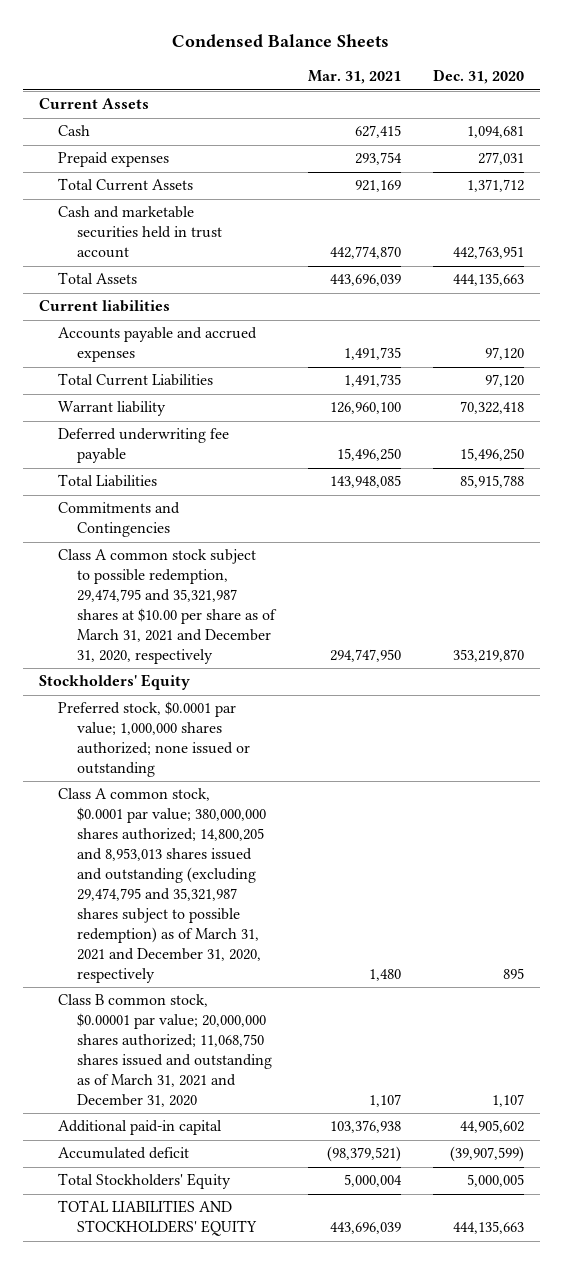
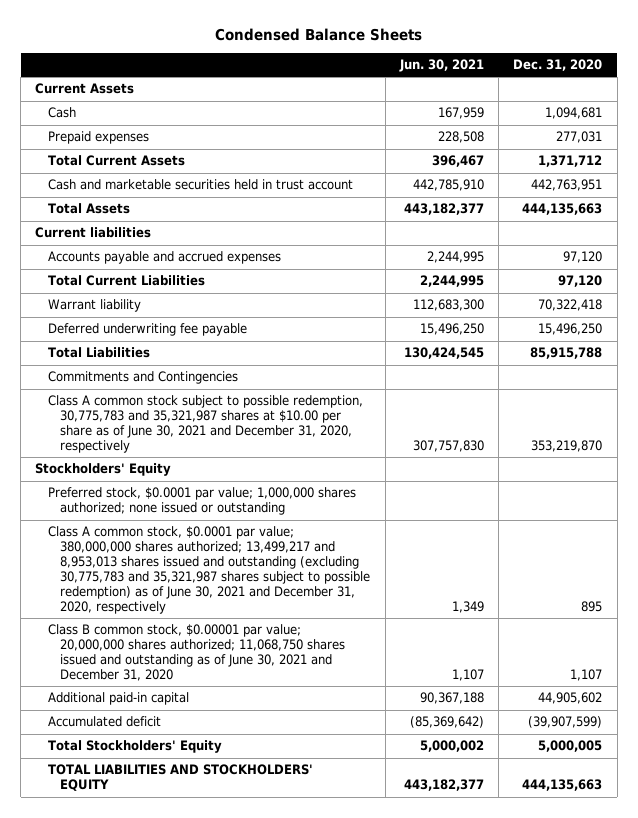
- | Mar. 31, 2021 | Dec. 31, 2020
+ | Jun. 30, 2021 | Dec. 31, 2020
- Class A common stock subject to possible redemption, 29,474,795 and 35,321,987 shares at $10.00 per share as of March 31, 2021 and December 31, 2020, respectively | 294,747,950 | 353,219,870
+ Class A common stock subject to possible redemption, 30,775,783 and 35,321,987 shares at $10.00 per share as of June 30, 2021 and December 31, 2020, respectively | 307,757,830 | 353,219,870
- Class A common stock, $0.0001 par value; 380,000,000 shares authorized; 14,800,205 and 8,953,013 shares issued and outstanding (excluding 29,474,795 and 35,321,987 shares subject to possible redemption) as of March 31, 2021 and December 31, 2020, respectively | 1,480 | 895
- Class B common stock, $0.00001 par value; 20,000,000 shares authorized; 11,068,750 shares issued and outstanding as of March 31, 2021 and December 31, 2020 | 1,107 | 1,107
+ Class A common stock, $0.0001 par value; 380,000,000 shares authorized; 13,499,217 and 8,953,013 shares issued and outstanding (excluding 30,775,783 and 35,321,987 shares subject to possible redemption) as of June 30, 2021 and December 31, 2020, respectively | 1,349 | 895
+ Class B common stock, $0.00001 par value; 20,000,000 shares authorized; 11,068,750 shares issued and outstanding as of June 30, 2021 and December 31, 2020 | 1,107 | 1,107

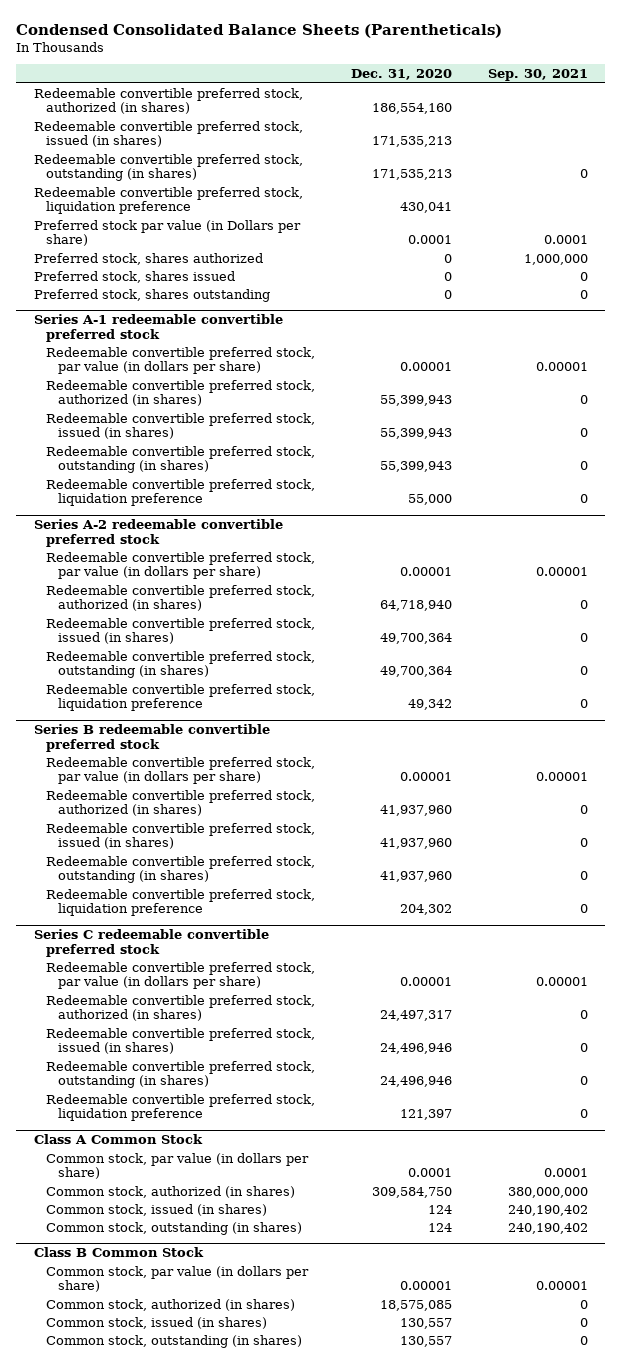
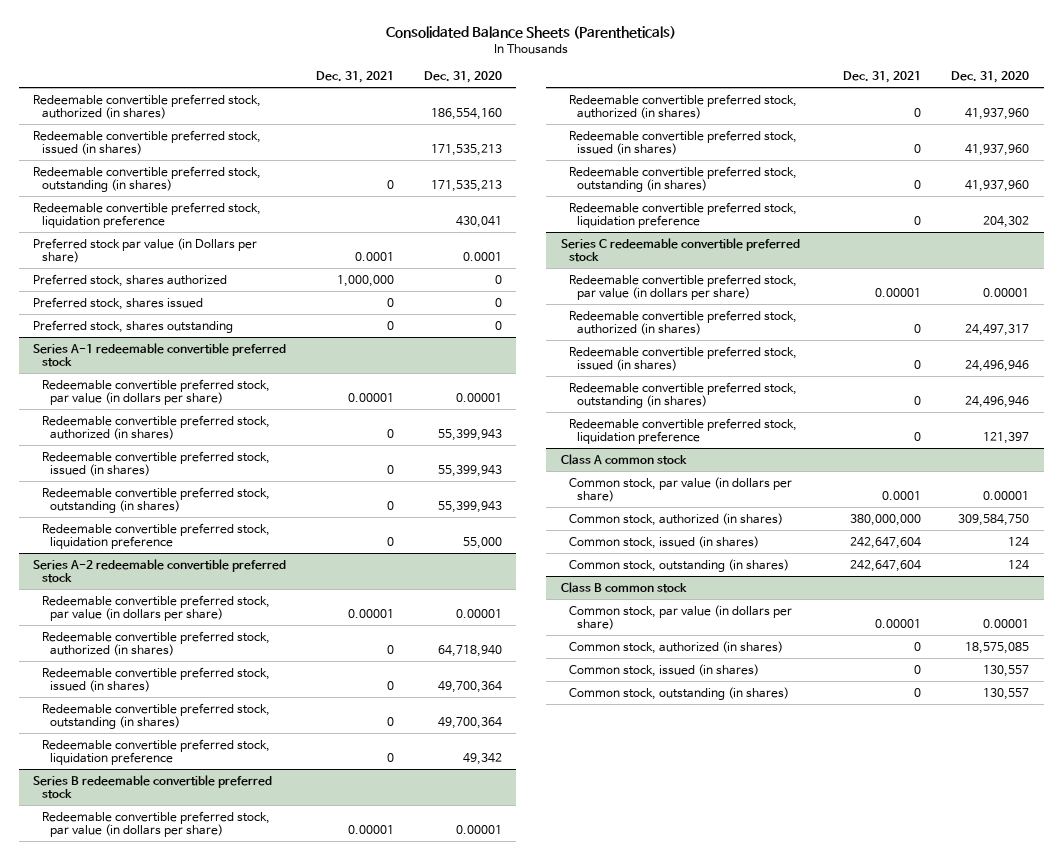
- Condensed Consolidated Balance Sheets (Parentheticals)
+ Consolidated Balance Sheets (Parentheticals)
- | Dec. 31, 2020 | Sep. 30, 2021
+ | Dec. 31, 2021 | Dec. 31, 2020
- Class A Common Stock
- Common stock, par value (in dollars per share) | 0.0001 | 0.0001
+ Class A common stock
+ Common stock, par value (in dollars per share) | 0.0001 | 0.00001
- Class B Common Stock
+ Class B common stock

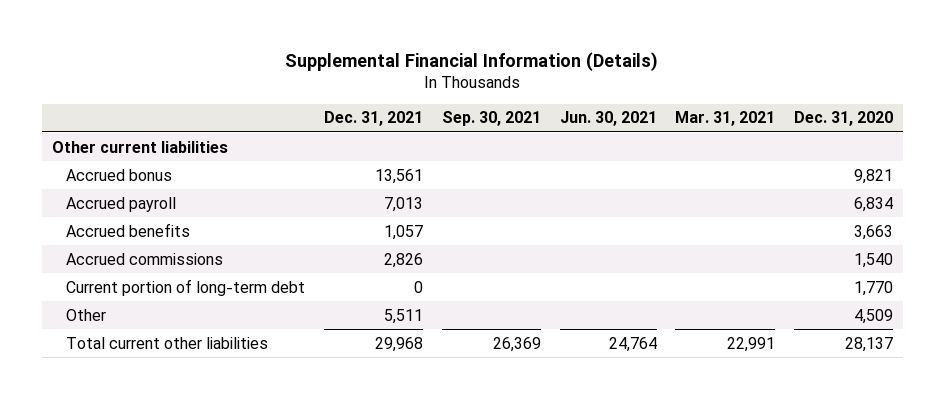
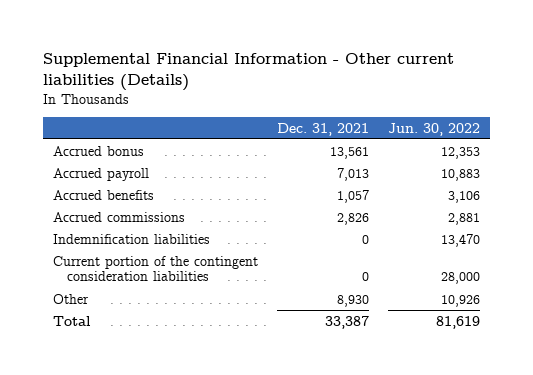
- Supplemental Financial Information (Details)
+ Supplemental Financial Information - Other current liabilities (Details)
- | Dec. 31, 2021 | Sep. 30, 2021 | Jun. 30, 2021 | Mar. 31, 2021 | Dec. 31, 2020
+ | Dec. 31, 2021 | Jun. 30, 2022
- Other current liabilities
- Current portion of long-term debt | 0 | | | | 1,770
- Other | 5,511 | | | | 4,509
- Total current other liabilities | 29,968 | 26,369 | 24,764 | 22,991 | 28,137
+ Indemnification liabilities | 0 | 13,470
+ Current portion of the contingent consideration liabilities | 0 | 28,000
+ Other | 8,930 | 10,926
+ Total | 33,387 | 81,619

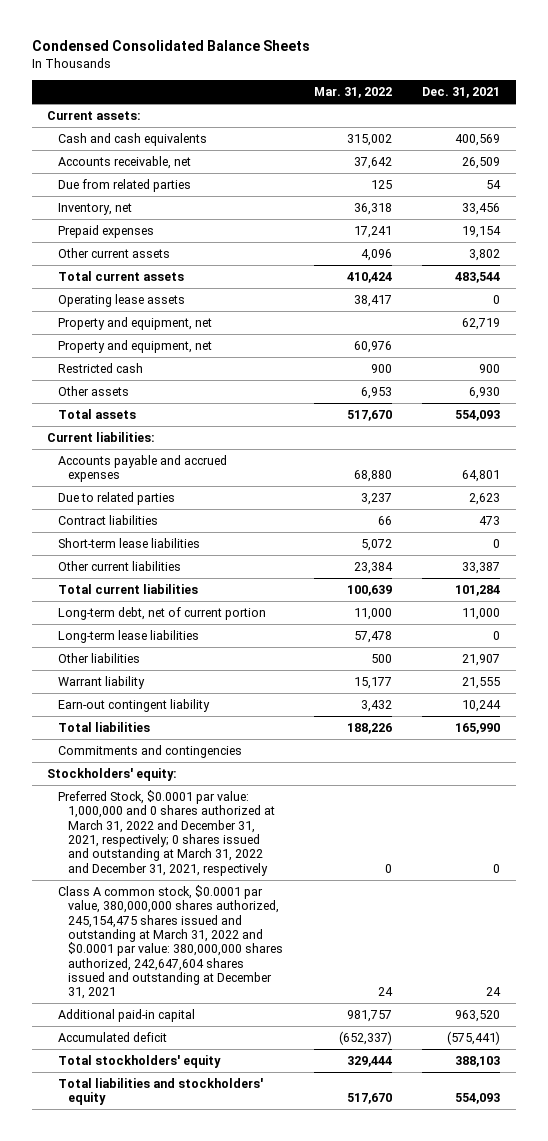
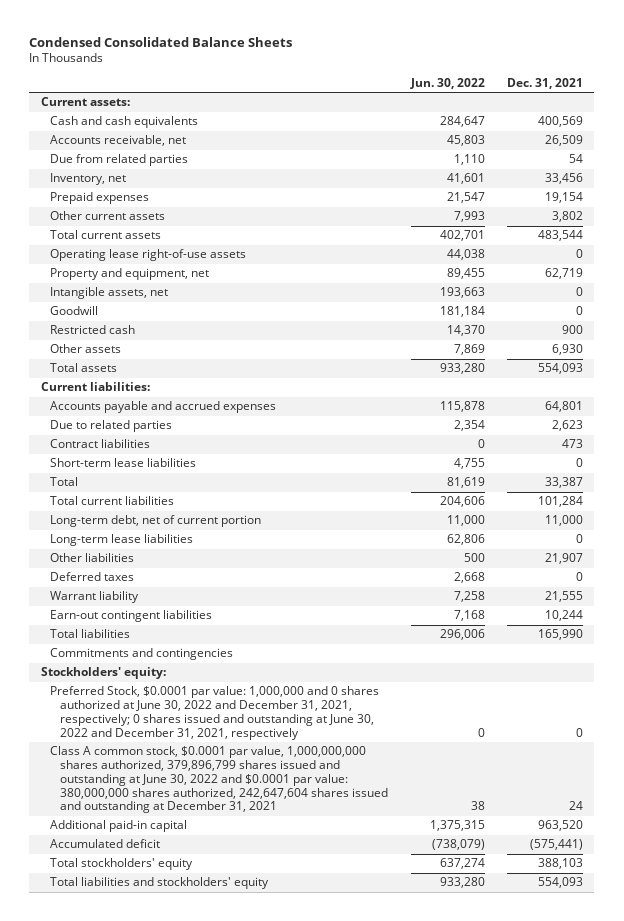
- | Mar. 31, 2022 | Dec. 31, 2021
+ | Jun. 30, 2022 | Dec. 31, 2021
- Operating lease assets | 38,417 | 0
+ Operating lease right-of-use assets | 44,038 | 0
- Property and equipment, net | 60,976 |
+ Intangible assets, net | 193,663 | 0
+ Goodwill | 181,184 | 0
- Other current liabilities | 23,384 | 33,387
+ Total | 81,619 | 33,387
+ Deferred taxes | 2,668 | 0
- Earn-out contingent liability | 3,432 | 10,244
+ Earn-out contingent liabilities | 7,168 | 10,244
- Preferred Stock, $0.0001 par value: 1,000,000 and 0 shares authorized at March 31, 2022 and December 31, 2021, respectively; 0 shares issued and outstanding at March 31, 2022 and December 31, 2021, respectively | 0 | 0
- Class A common stock, $0.0001 par value, 380,000,000 shares authorized, 245,154,475 shares issued and outstanding at March 31, 2022 and $0.0001 par value: 380,000,000 shares authorized, 242,647,604 shares issued and outstanding at December 31, 2021 | 24 | 24
+ Preferred Stock, $0.0001 par value: 1,000,000 and 0 shares authorized at June 30, 2022 and December 31, 2021, respectively; 0 shares issued and outstanding at June 30, 2022 and December 31, 2021, respectively | 0 | 0
+ Class A common stock, $0.0001 par value, 1,000,000,000 shares authorized, 379,896,799 shares issued and outstanding at June 30, 2022 and $0.0001 par value: 380,000,000 shares authorized, 242,647,604 shares issued and outstanding at December 31, 2021 | 38 | 24

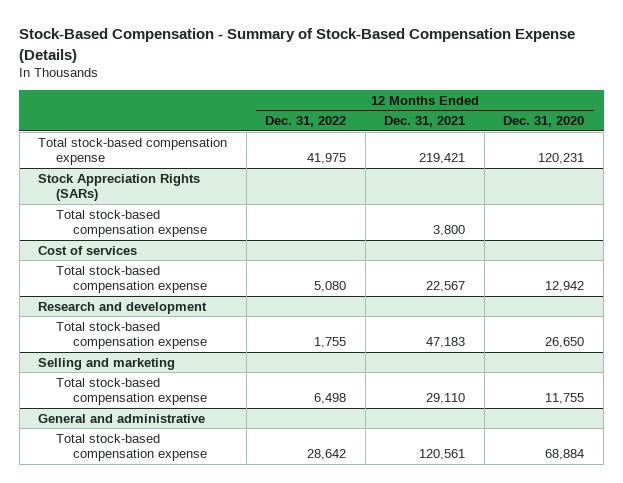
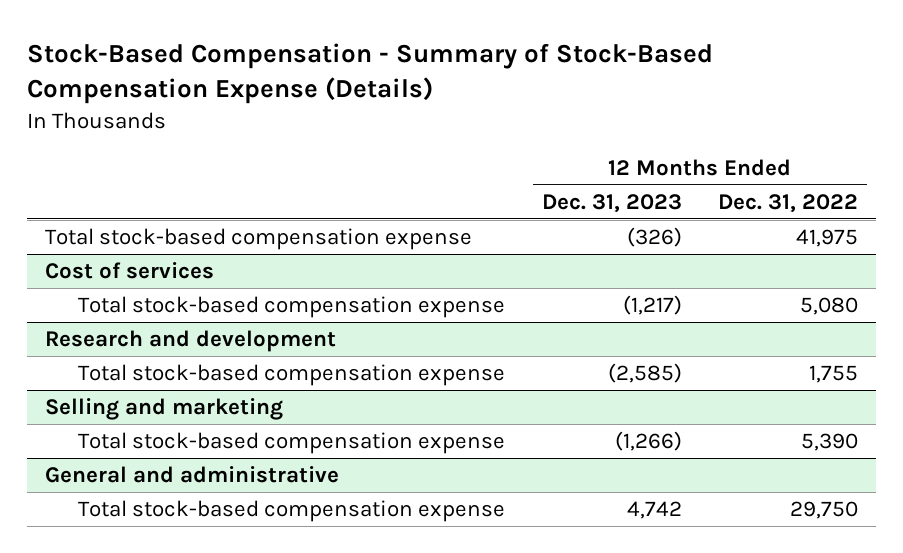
- | 12 Months Ended Dec. 31, 2022 | 12 Months Ended Dec. 31, 2021 | 12 Months Ended Dec. 31, 2020
+ | 12 Months Ended Dec. 31, 2023 | 12 Months Ended Dec. 31, 2022
- Stock Appreciation Rights (SARs)
- Total stock-based compensation expense | | 3,800 |
@ Selling and marketing
- Total stock-based compensation expense | 6,498 | 29,110 | 11,755
+ Total stock-based compensation expense | (1,266) | 5,390
@ General and administrative
- Total stock-based compensation expense | 28,642 | 120,561 | 68,884
+ Total stock-based compensation expense | 4,742 | 29,750

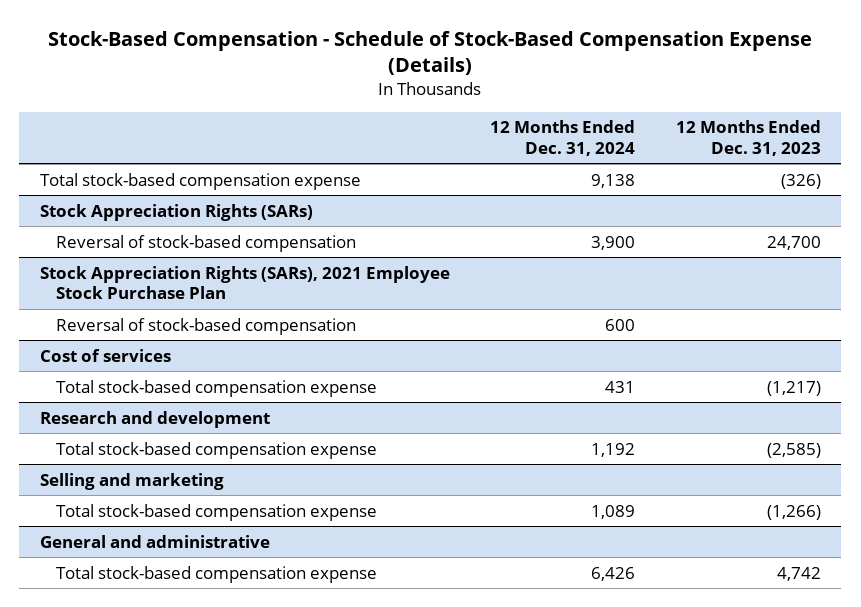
- Stock-Based Compensation - Summary of Stock-Based Compensation Expense (Details)
+ Stock-Based Compensation - Schedule of Stock-Based Compensation Expense (Details)
- | 12 Months Ended Dec. 31, 2023 | 12 Months Ended Dec. 31, 2022
+ | 12 Months Ended Dec. 31, 2024 | 12 Months Ended Dec. 31, 2023
+ Stock Appreciation Rights (SARs)
+ Reversal of stock-based compensation | 3,900 | 24,700
+ Stock Appreciation Rights (SARs), 2021 Employee Stock Purchase Plan
+ Reversal of stock-based compensation | 600 |

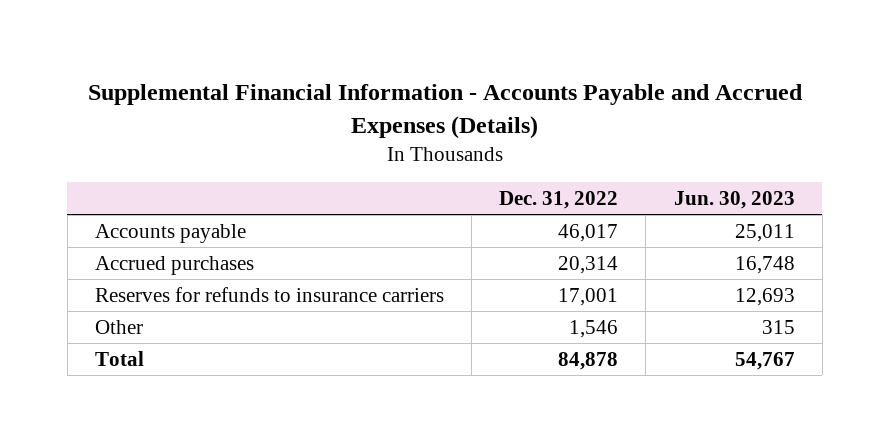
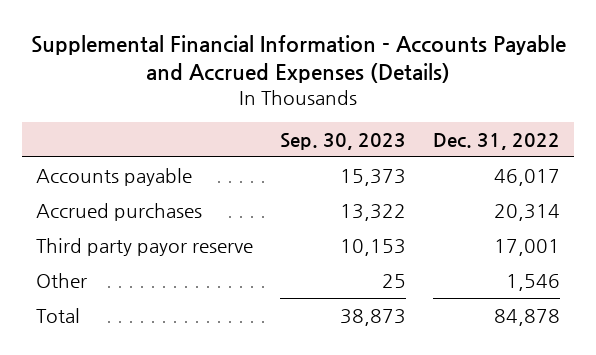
- | Dec. 31, 2022 | Jun. 30, 2023
+ | Sep. 30, 2023 | Dec. 31, 2022
- Reserves for refunds to insurance carriers | 17,001 | 12,693
+ Third party payor reserve | 10,153 | 17,001

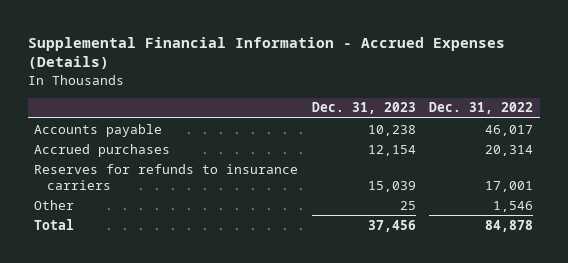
- Supplemental Financial Information - Accounts Payable and Accrued Expenses (Details)
+ Supplemental Financial Information - Accrued Expenses (Details)
- | Sep. 30, 2023 | Dec. 31, 2022
+ | Dec. 31, 2023 | Dec. 31, 2022
- Third party payor reserve | 10,153 | 17,001
+ Reserves for refunds to insurance carriers | 15,039 | 17,001

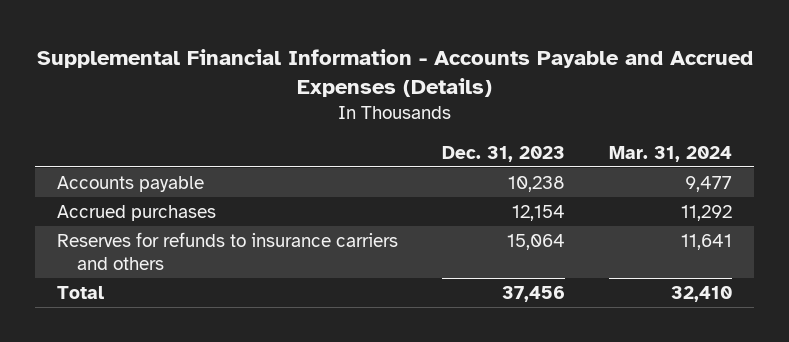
- Supplemental Financial Information - Accrued Expenses (Details)
+ Supplemental Financial Information - Accounts Payable and Accrued Expenses (Details)
- | Dec. 31, 2023 | Dec. 31, 2022
+ | Dec. 31, 2023 | Mar. 31, 2024
- Reserves for refunds to insurance carriers | 15,039 | 17,001
- Other | 25 | 1,546
+ Reserves for refunds to insurance carriers and others | 15,064 | 11,641

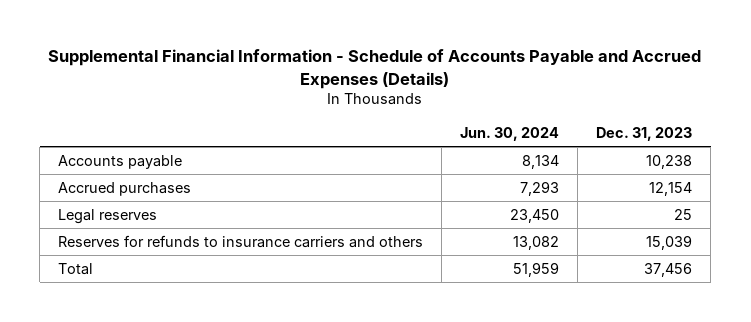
- Supplemental Financial Information - Accounts Payable and Accrued Expenses (Details)
+ Supplemental Financial Information - Schedule of Accounts Payable and Accrued Expenses (Details)
- | Dec. 31, 2023 | Mar. 31, 2024
+ | Jun. 30, 2024 | Dec. 31, 2023
- Reserves for refunds to insurance carriers and others | 15,064 | 11,641
+ Legal reserves | 23,450 | 25
+ Reserves for refunds to insurance carriers and others | 13,082 | 15,039

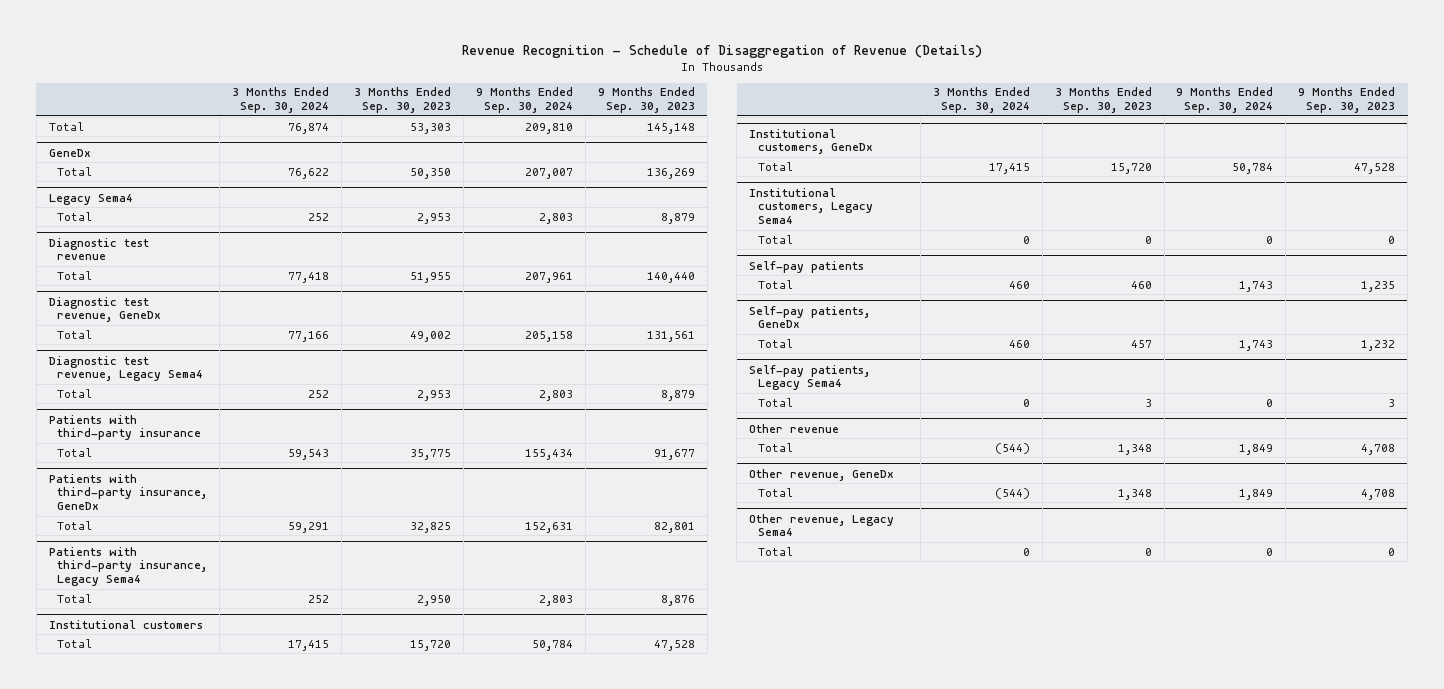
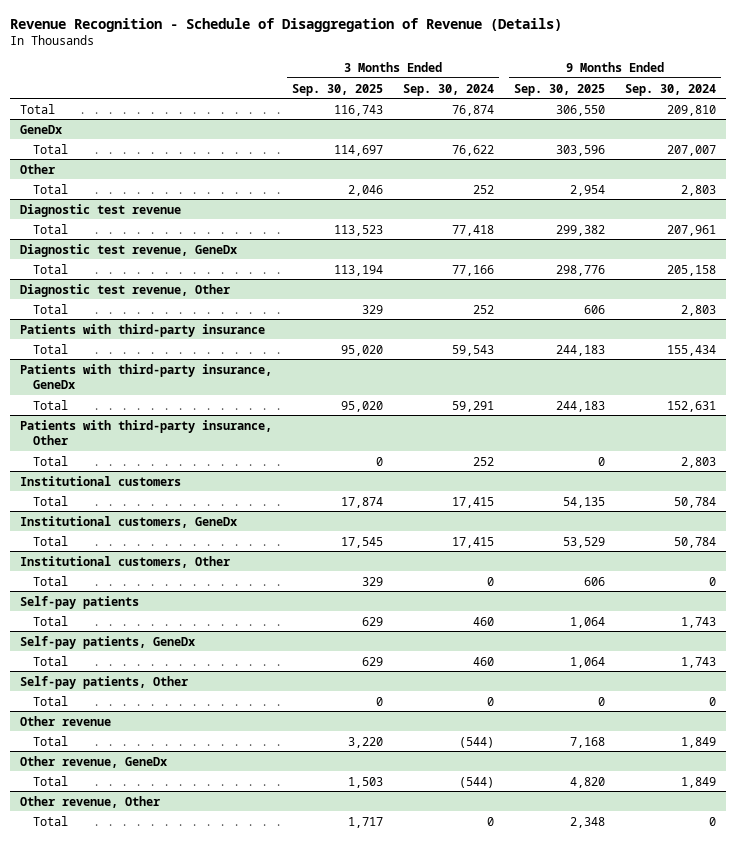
- | 3 Months Ended Sep. 30, 2024 | 3 Months Ended Sep. 30, 2023 | 9 Months Ended Sep. 30, 2024 | 9 Months Ended Sep. 30, 2023
+ | 3 Months Ended Sep. 30, 2025 | 3 Months Ended Sep. 30, 2024 | 9 Months Ended Sep. 30, 2025 | 9 Months Ended Sep. 30, 2024
- Legacy Sema4
+ Other
- Diagnostic test revenue, Legacy Sema4
+ Diagnostic test revenue, Other
- Patients with third-party insurance, Legacy Sema4
+ Patients with third-party insurance, Other
- Institutional customers, Legacy Sema4
+ Institutional customers, Other
- Self-pay patients, Legacy Sema4
+ Self-pay patients, Other
- Other revenue, Legacy Sema4
+ Other revenue, Other

